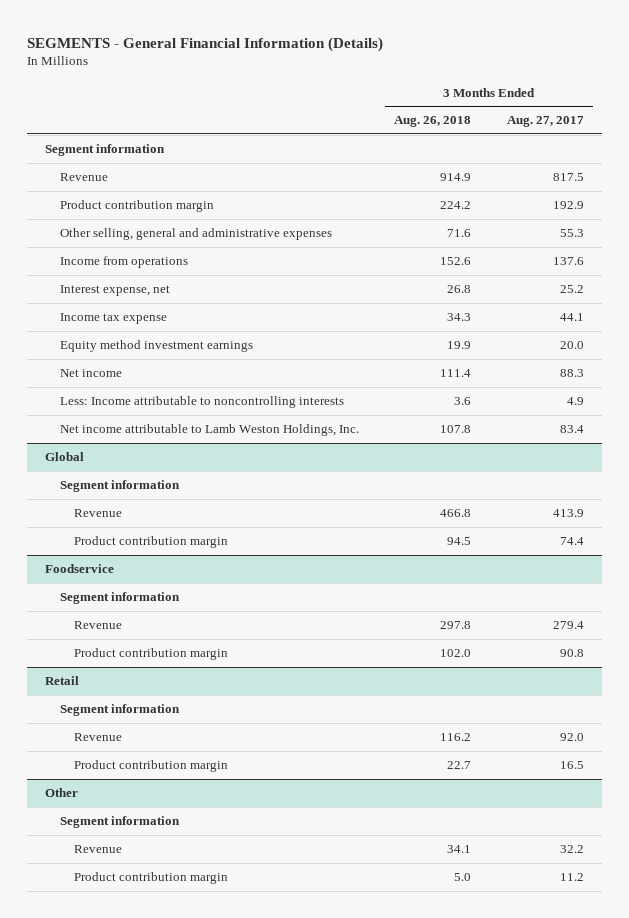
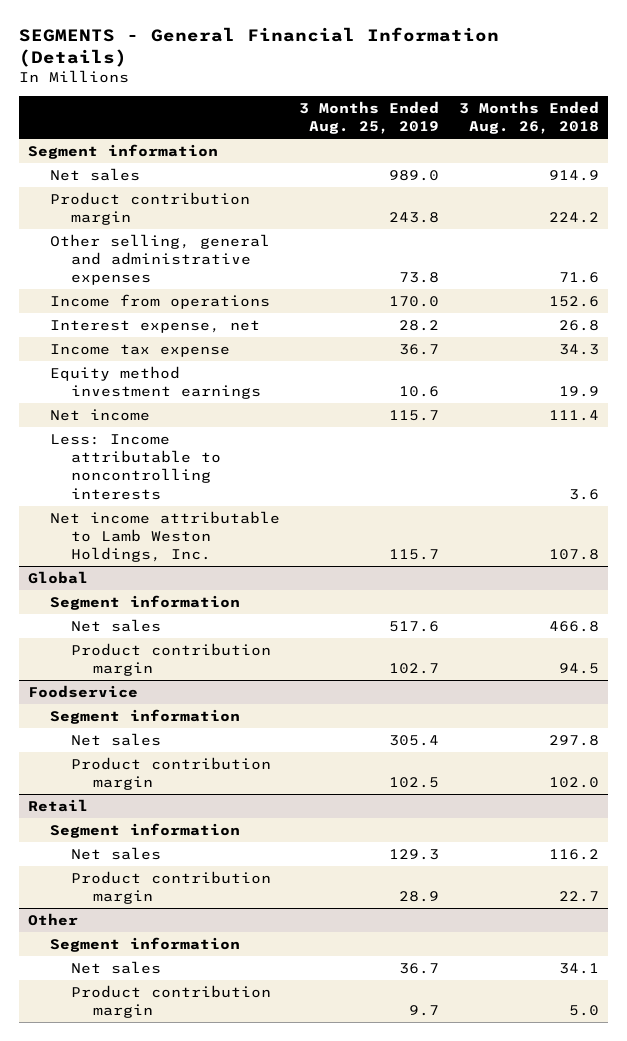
- | 3 Months Ended Aug. 26, 2018 | 3 Months Ended Aug. 27, 2017
+ | 3 Months Ended Aug. 25, 2019 | 3 Months Ended Aug. 26, 2018
- Revenue | 914.9 | 817.5
+ Net sales | 989.0 | 914.9
@ Global
- Revenue | 466.8 | 413.9
+ Net sales | 517.6 | 466.8
@ Foodservice
- Revenue | 297.8 | 279.4
+ Net sales | 305.4 | 297.8
@ Retail
- Revenue | 116.2 | 92.0
+ Net sales | 129.3 | 116.2
@ Other
- Revenue | 34.1 | 32.2
+ Net sales | 36.7 | 34.1

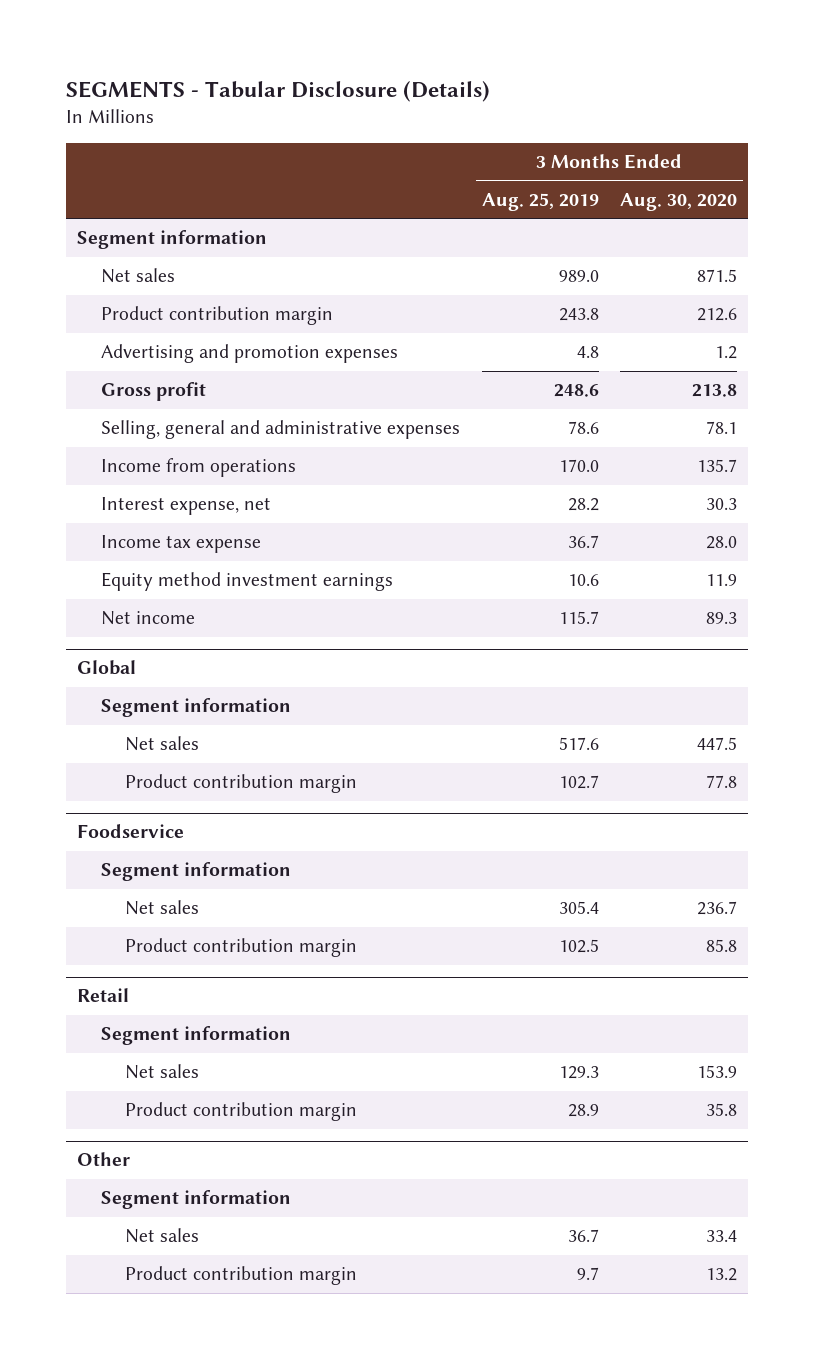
- SEGMENTS - General Financial Information (Details)
+ SEGMENTS - Tabular Disclosure (Details)
- | 3 Months Ended Aug. 25, 2019 | 3 Months Ended Aug. 26, 2018
+ | 3 Months Ended Aug. 25, 2019 | 3 Months Ended Aug. 30, 2020
- Other selling, general and administrative expenses | 73.8 | 71.6
+ Advertising and promotion expenses | 4.8 | 1.2
+ Gross profit | 248.6 | 213.8
+ Selling, general and administrative expenses | 78.6 | 78.1
- Less: Income attributable to noncontrolling interests | | 3.6
- Net income attributable to Lamb Weston Holdings, Inc. | 115.7 | 107.8

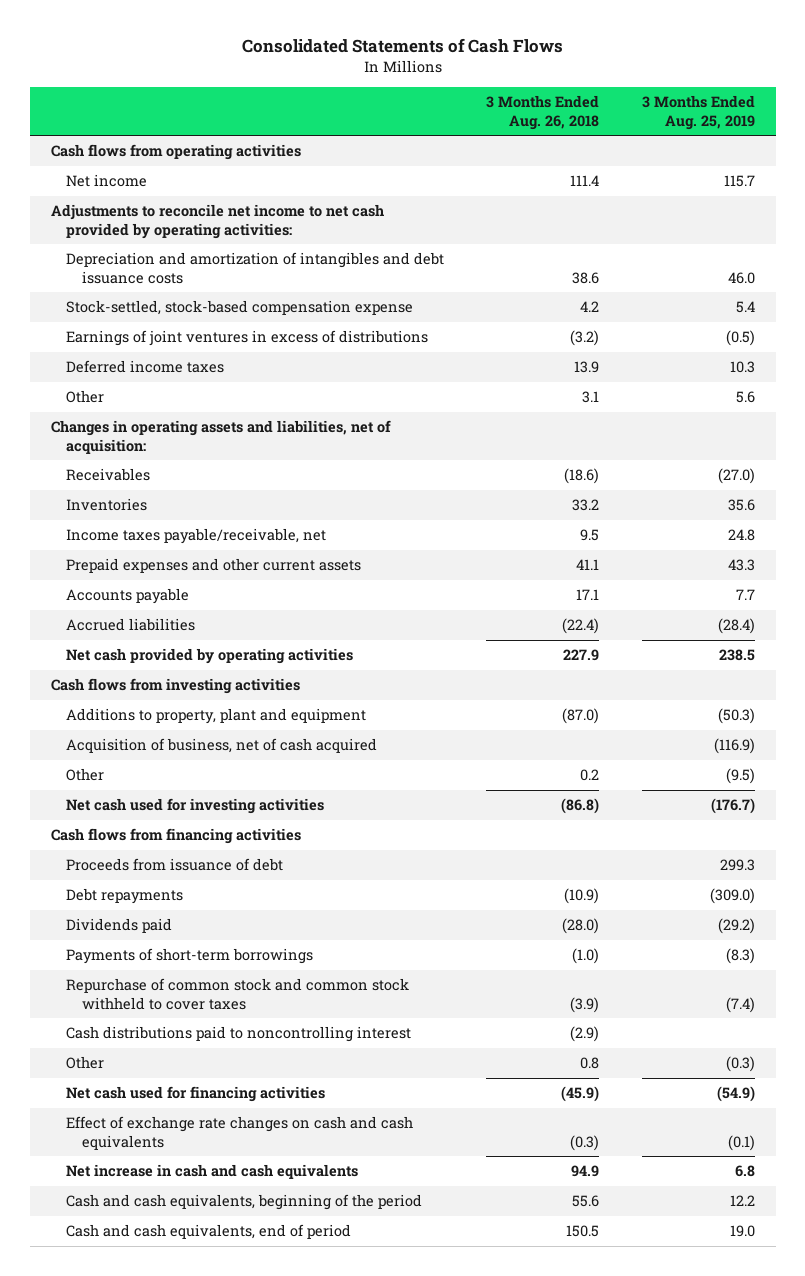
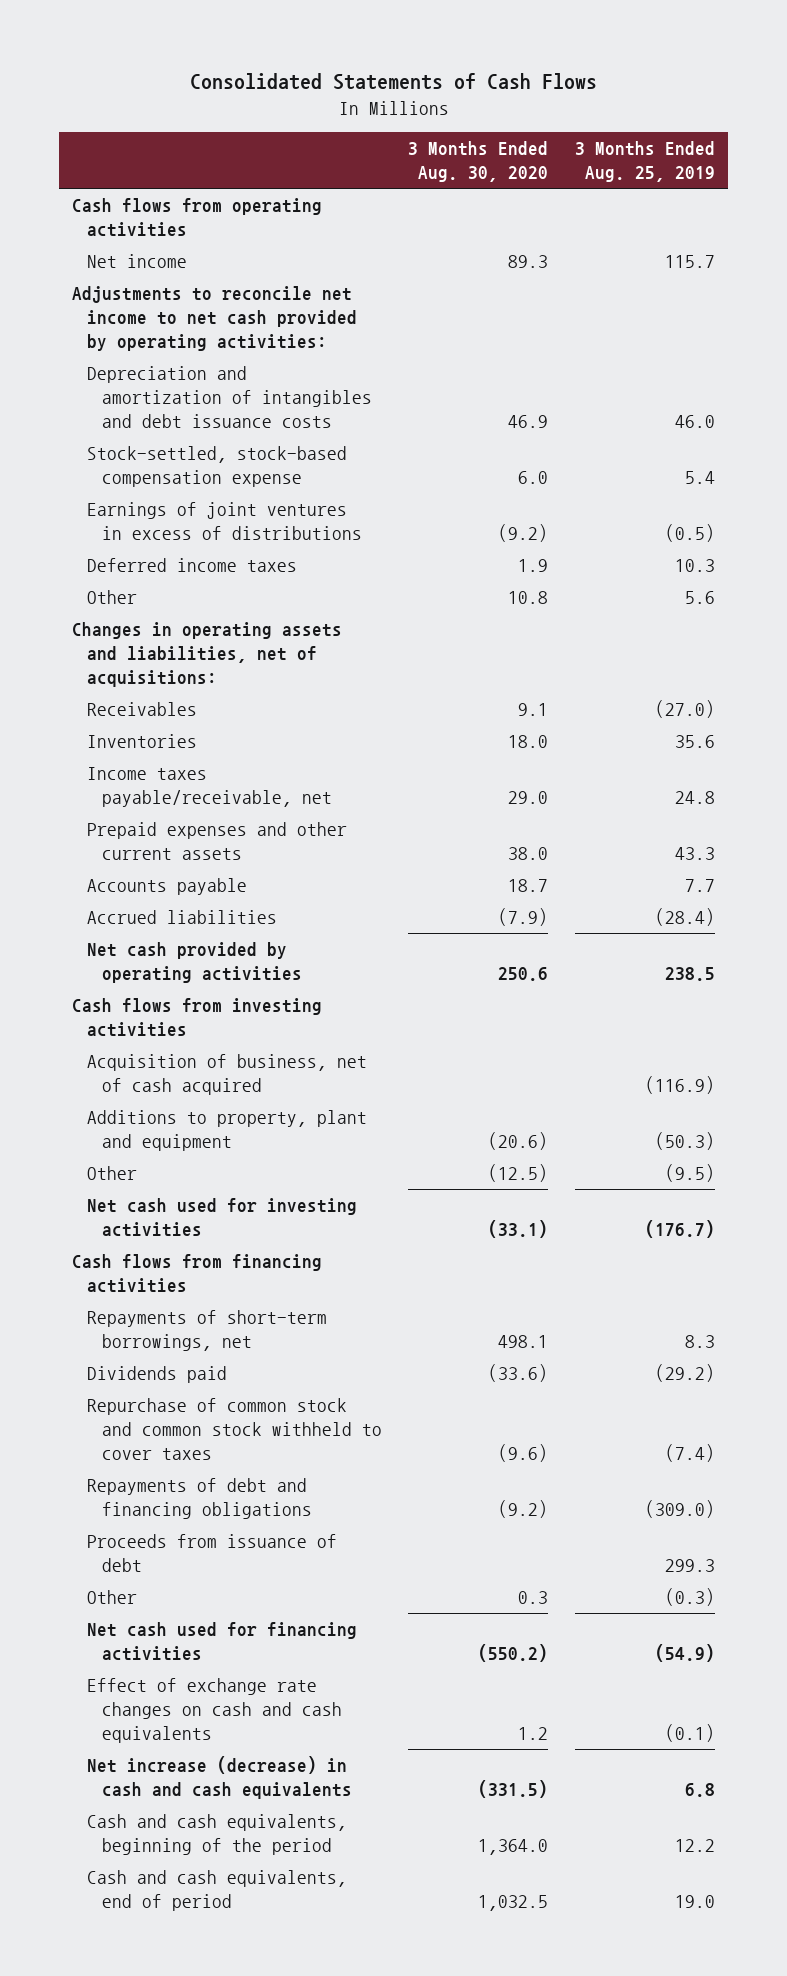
- | 3 Months Ended Aug. 26, 2018 | 3 Months Ended Aug. 25, 2019
+ | 3 Months Ended Aug. 30, 2020 | 3 Months Ended Aug. 25, 2019
- Changes in operating assets and liabilities, net of acquisition:
+ Changes in operating assets and liabilities, net of acquisitions:
moved down: Additions to property, plant and equipment | (20.6) | (50.3)
- Debt repayments | (10.9) | (309.0)
+ Repayments of short-term borrowings, net | 498.1 | 8.3
- Payments of short-term borrowings | (1.0) | (8.3)
- Cash distributions paid to noncontrolling interest | (2.9) |
+ Repayments of debt and financing obligations | (9.2) | (309.0)
moved down: Proceeds from issuance of debt | | 299.3
- Net increase in cash and cash equivalents | 94.9 | 6.8
+ Net increase (decrease) in cash and cash equivalents | (331.5) | 6.8

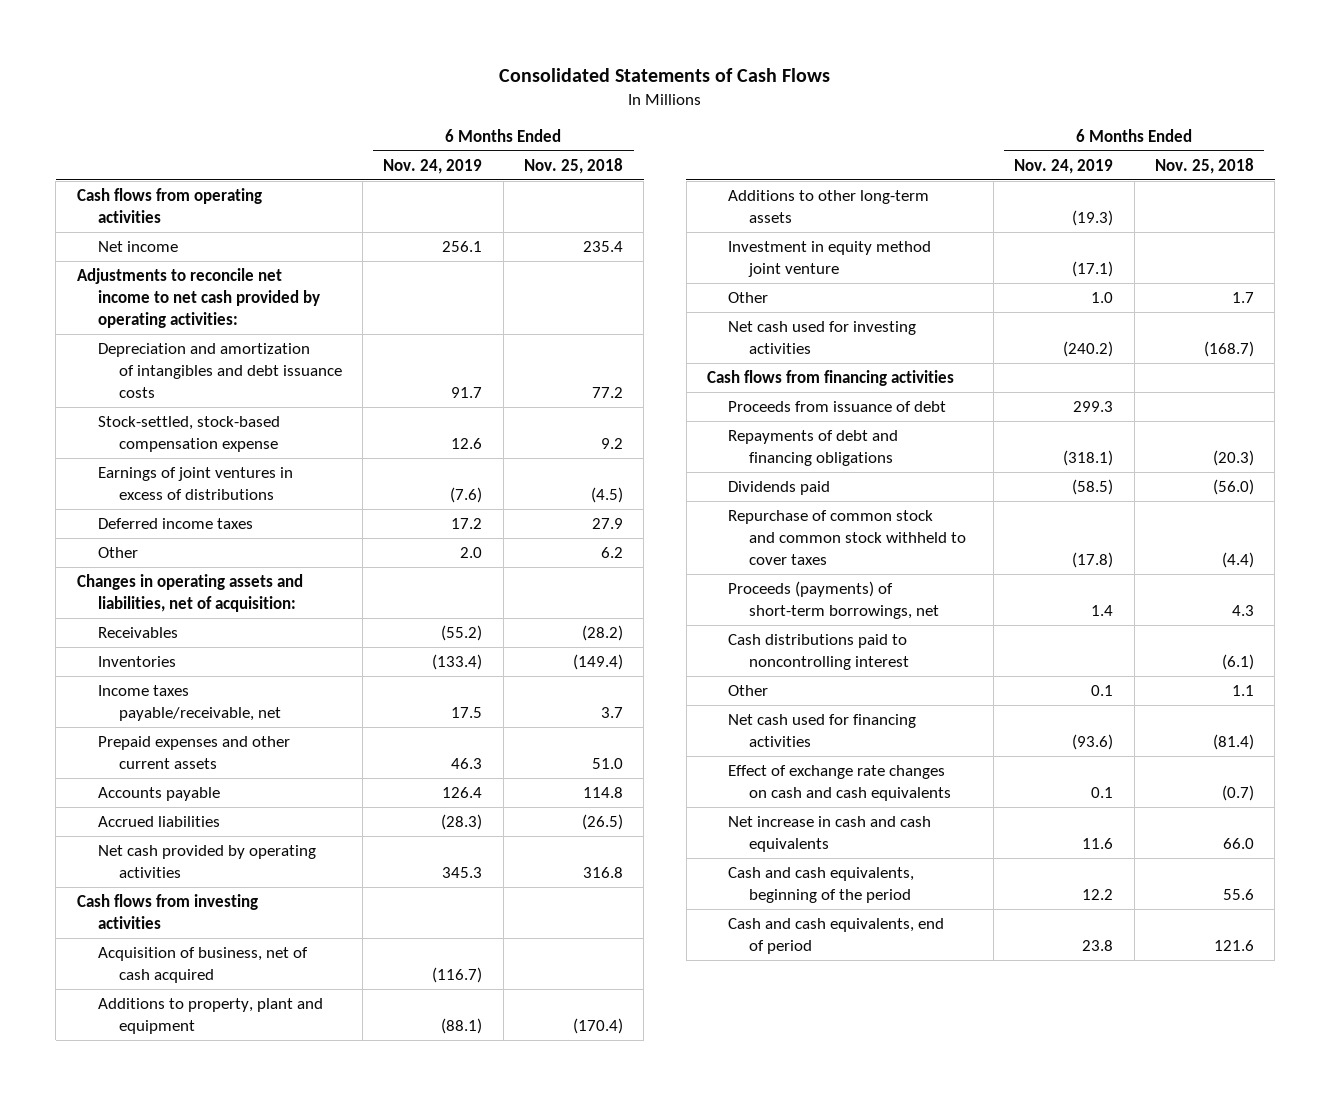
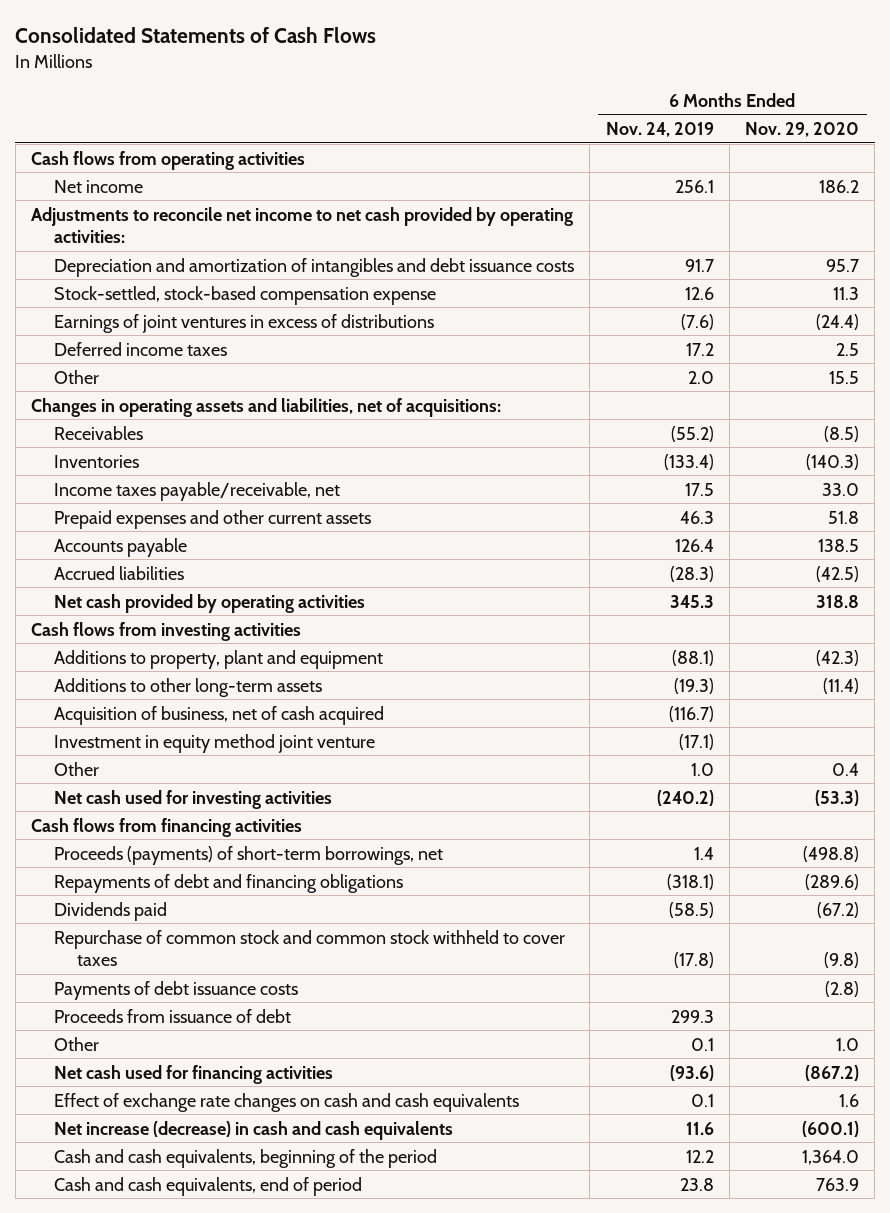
- | 6 Months Ended Nov. 24, 2019 | 6 Months Ended Nov. 25, 2018
+ | 6 Months Ended Nov. 24, 2019 | 6 Months Ended Nov. 29, 2020
- Changes in operating assets and liabilities, net of acquisition:
+ Changes in operating assets and liabilities, net of acquisitions:
moved down: Acquisition of business, net of cash acquired | (116.7) |
moved up: Proceeds (payments) of short-term borrowings, net | 1.4 | (498.8)
- Cash distributions paid to noncontrolling interest | | (6.1)
+ Payments of debt issuance costs | | (2.8)
moved down: Proceeds from issuance of debt | 299.3 |
- Net increase in cash and cash equivalents | 11.6 | 66.0
+ Net increase (decrease) in cash and cash equivalents | 11.6 | (600.1)

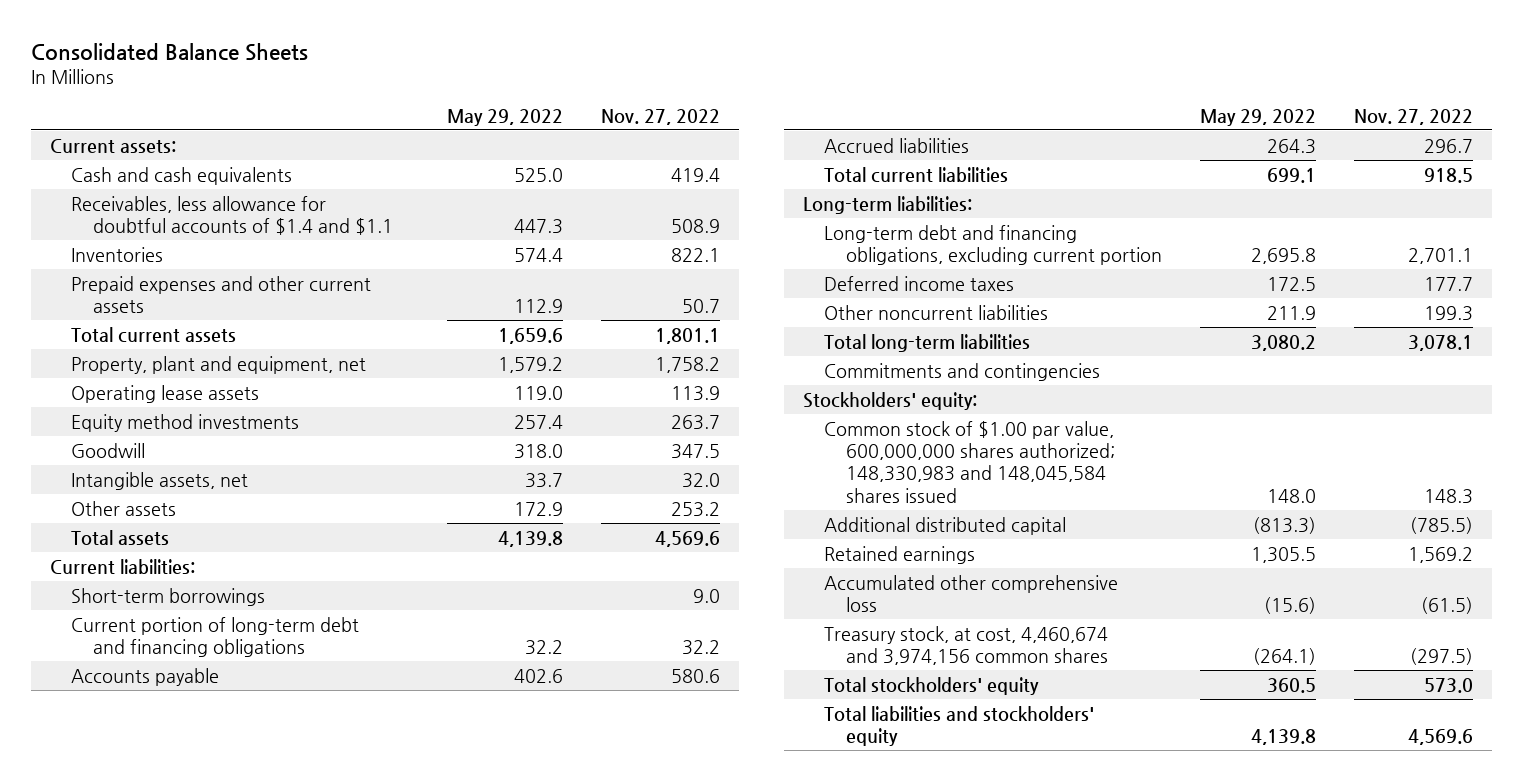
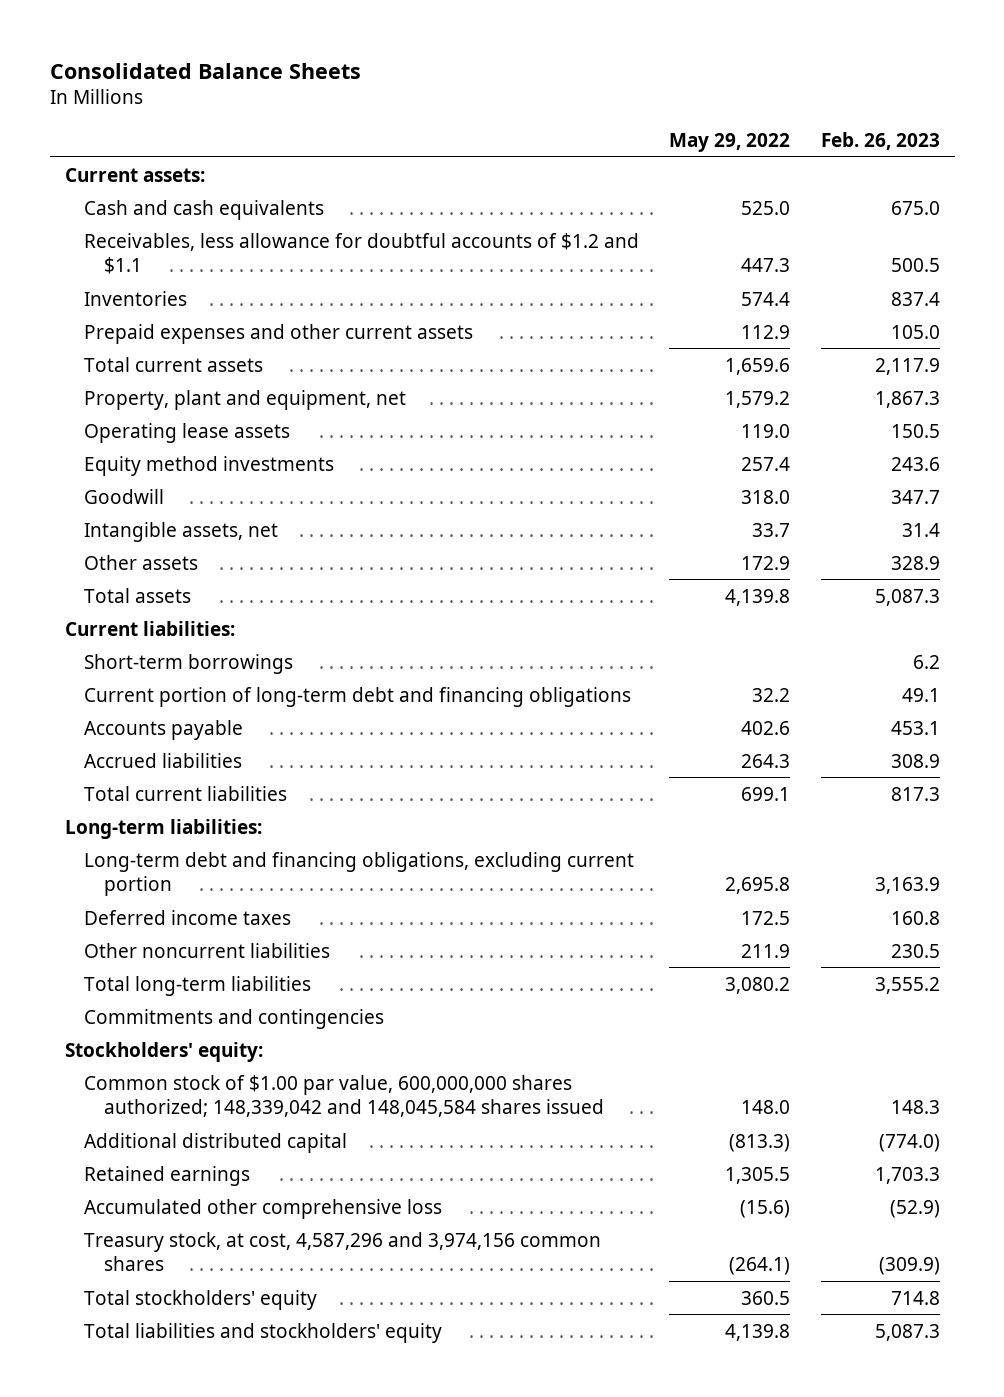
- | May 29, 2022 | Nov. 27, 2022
+ | May 29, 2022 | Feb. 26, 2023
- Receivables, less allowance for doubtful accounts of $1.4 and $1.1 | 447.3 | 508.9
+ Receivables, less allowance for doubtful accounts of $1.2 and $1.1 | 447.3 | 500.5
- Common stock of $1.00 par value, 600,000,000 shares authorized; 148,330,983 and 148,045,584 shares issued | 148.0 | 148.3
+ Common stock of $1.00 par value, 600,000,000 shares authorized; 148,339,042 and 148,045,584 shares issued | 148.0 | 148.3
- Treasury stock, at cost, 4,460,674 and 3,974,156 common shares | (264.1) | (297.5)
+ Treasury stock, at cost, 4,587,296 and 3,974,156 common shares | (264.1) | (309.9)

